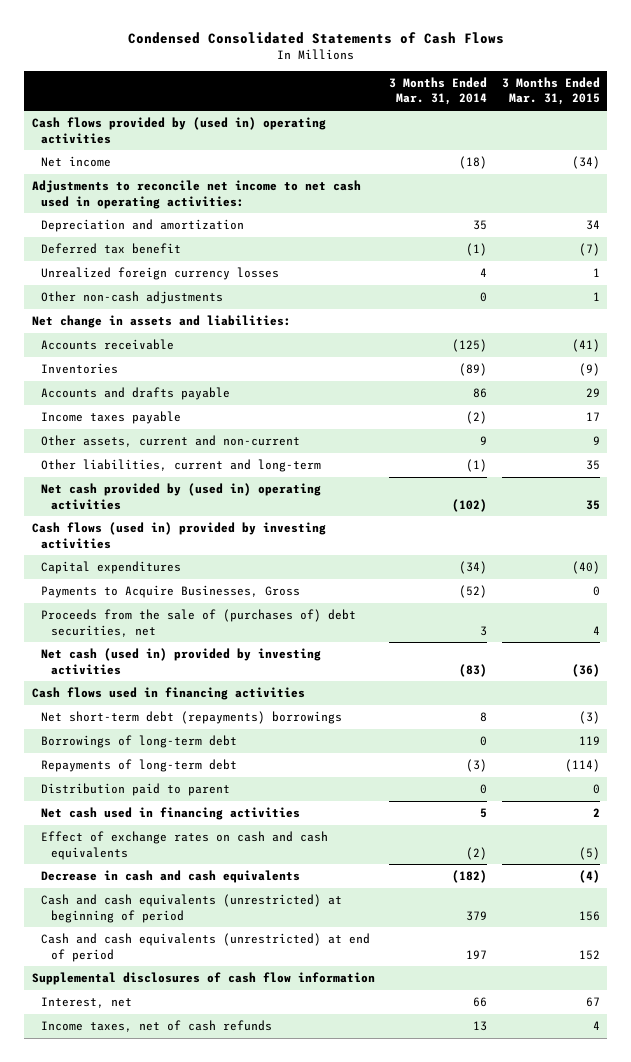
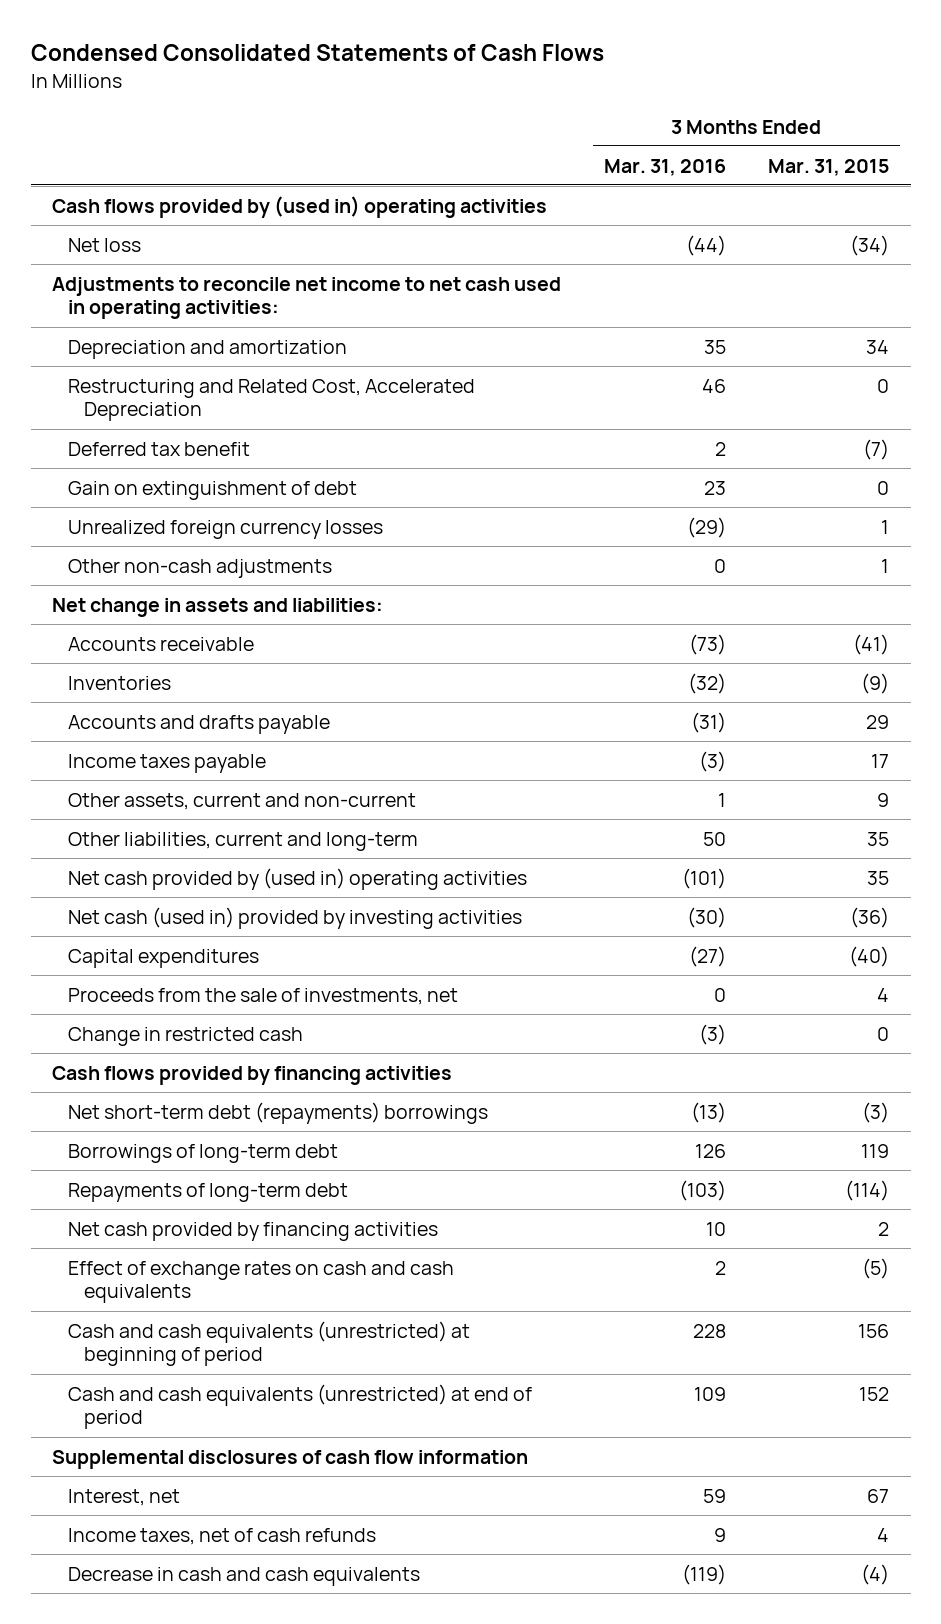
- | 3 Months Ended Mar. 31, 2014 | 3 Months Ended Mar. 31, 2015
+ | 3 Months Ended Mar. 31, 2016 | 3 Months Ended Mar. 31, 2015
- Net income | (18) | (34)
+ Net loss | (44) | (34)
+ Restructuring and Related Cost, Accelerated Depreciation | 46 | 0
+ Gain on extinguishment of debt | 23 | 0
- Cash flows (used in) provided by investing activities
- Payments to Acquire Businesses, Gross | (52) | 0
- Proceeds from the sale of (purchases of) debt securities, net | 3 | 4
- Cash flows used in financing activities
moved down: Capital expenditures | (27) | (40)
+ Proceeds from the sale of investments, net | 0 | 4
+ Change in restricted cash | (3) | 0
+ Cash flows provided by financing activities
- Distribution paid to parent | 0 | 0
- Net cash used in financing activities | 5 | 2
+ Net cash provided by financing activities | 10 | 2
moved down: Decrease in cash and cash equivalents | (119) | (4)

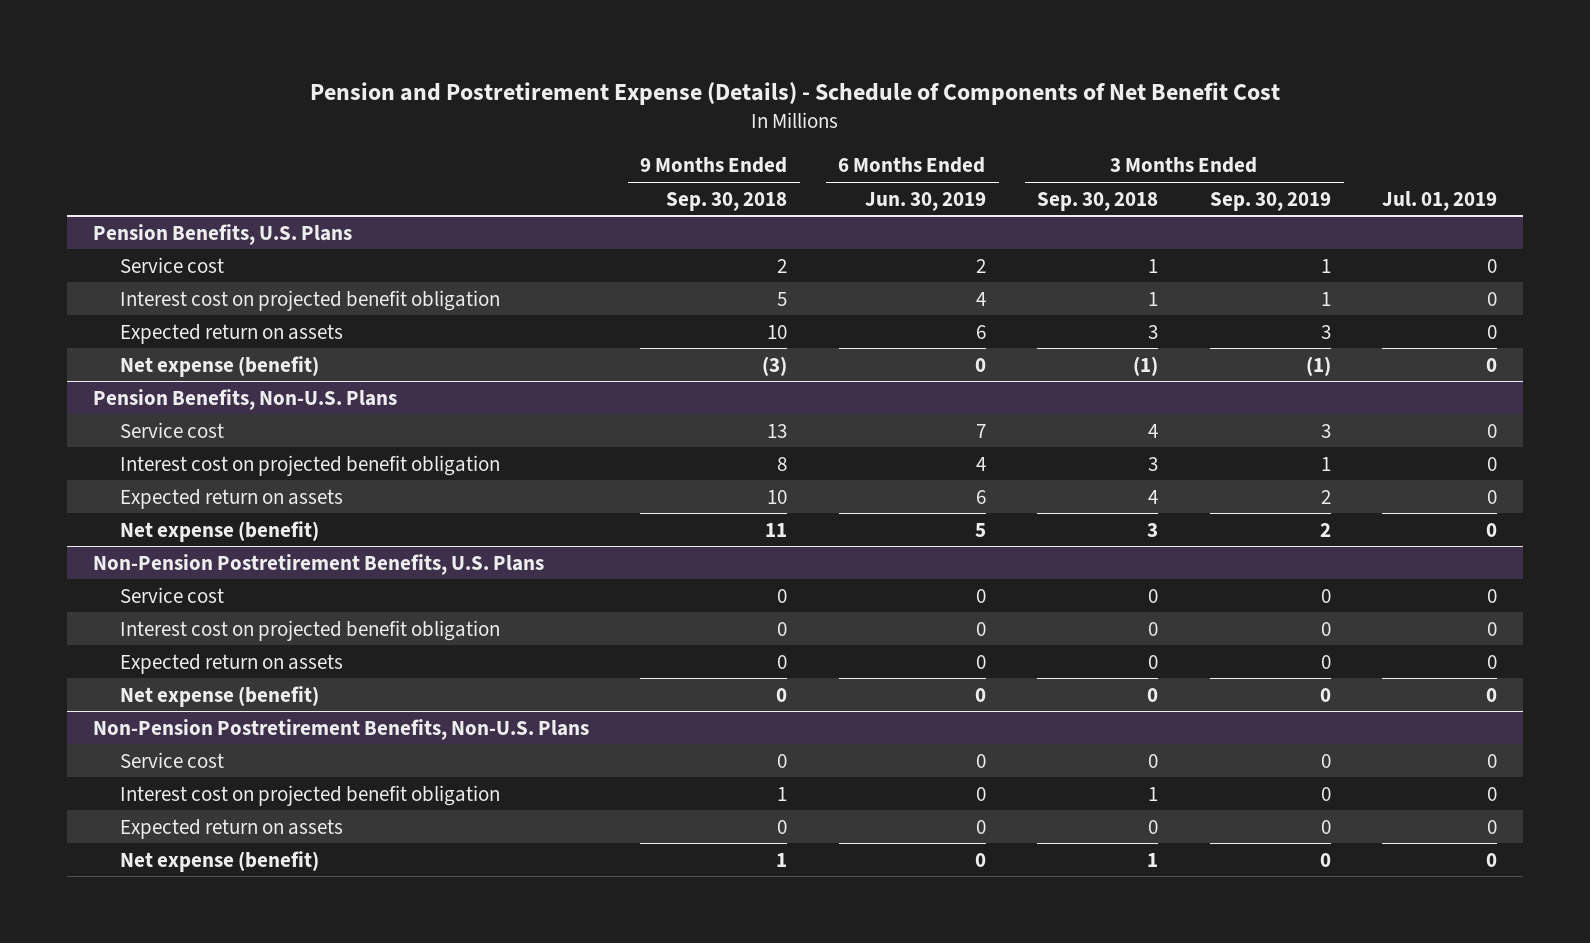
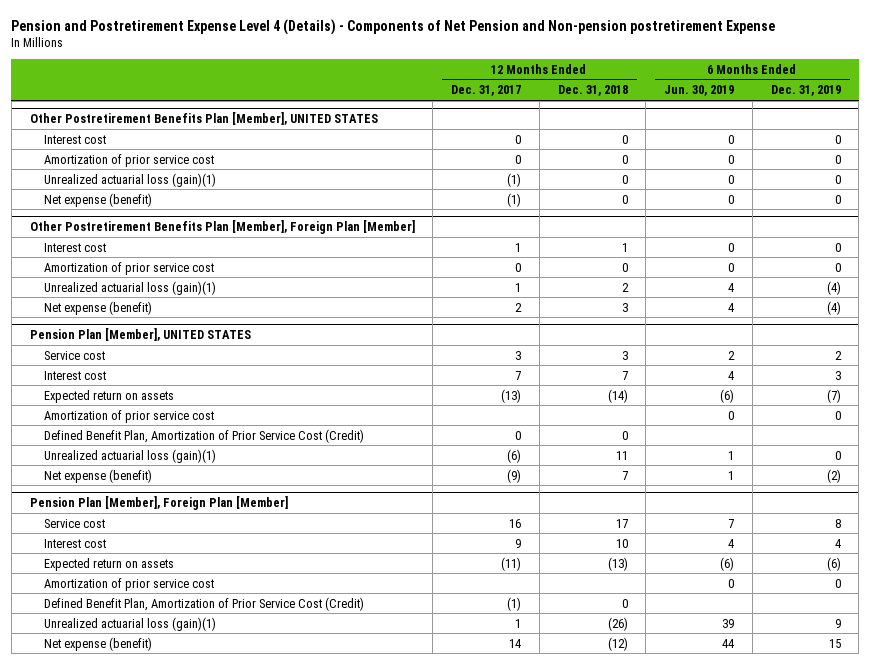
- Pension and Postretirement Expense (Details) - Schedule of Components of Net Benefit Cost
+ Pension and Postretirement Expense Level 4 (Details) - Components of Net Pension and Non-pension postretirement Expense
- | 9 Months Ended Sep. 30, 2018 | 6 Months Ended Jun. 30, 2019 | 3 Months Ended Sep. 30, 2018 | 3 Months Ended Sep. 30, 2019 | Jul. 01, 2019
+ | 12 Months Ended Dec. 31, 2017 | 12 Months Ended Dec. 31, 2018 | 6 Months Ended Jun. 30, 2019 | 6 Months Ended Dec. 31, 2019
- Pension Benefits, U.S. Plans
- Service cost | 2 | 2 | 1 | 1 | 0
- Interest cost on projected benefit obligation | 5 | 4 | 1 | 1 | 0
- Expected return on assets | 10 | 6 | 3 | 3 | 0
+ Other Postretirement Benefits Plan [Member], UNITED STATES
+ Interest cost | 0 | 0 | 0 | 0
+ Amortization of prior service cost | 0 | 0 | 0 | 0
+ Unrealized actuarial loss (gain)(1) | (1) | 0 | 0 | 0
- Pension Benefits, Non-U.S. Plans
+ Other Postretirement Benefits Plan [Member], Foreign Plan [Member]
+ Interest cost | 1 | 1 | 0 | 0
+ Amortization of prior service cost | 0 | 0 | 0 | 0
+ Unrealized actuarial loss (gain)(1) | 1 | 2 | 4 | (4)
+ Net expense (benefit) | 2 | 3 | 4 | (4)
+ Pension Plan [Member], UNITED STATES
+ Service cost | 3 | 3 | 2 | 2
+ Interest cost | 7 | 7 | 4 | 3
+ Expected return on assets | (13) | (14) | (6) | (7)
+ Amortization of prior service cost | | | 0 | 0
+ Defined Benefit Plan, Amortization of Prior Service Cost (Credit) | 0 | 0 | |
+ Unrealized actuarial loss (gain)(1) | (6) | 11 | 1 | 0
+ Net expense (benefit) | (9) | 7 | 1 | (2)
+ Pension Plan [Member], Foreign Plan [Member]
- Interest cost on projected benefit obligation | 8 | 4 | 3 | 1 | 0
- Expected return on assets | 10 | 6 | 4 | 2 | 0
- Net expense (benefit) | 11 | 5 | 3 | 2 | 0
- Non-Pension Postretirement Benefits, U.S. Plans
- Service cost | 0 | 0 | 0 | 0 | 0
- Interest cost on projected benefit obligation | 0 | 0 | 0 | 0 | 0
- Expected return on assets | 0 | 0 | 0 | 0 | 0
- Net expense (benefit) | 0 | 0 | 0 | 0 | 0
- Non-Pension Postretirement Benefits, Non-U.S. Plans
- Service cost | 0 | 0 | 0 | 0 | 0
- Interest cost on projected benefit obligation | 1 | 0 | 1 | 0 | 0
- Expected return on assets | 0 | 0 | 0 | 0 | 0
- Net expense (benefit) | 1 | 0 | 1 | 0 | 0
+ Interest cost | 9 | 10 | 4 | 4
+ Expected return on assets | (11) | (13) | (6) | (6)
+ Amortization of prior service cost | | | 0 | 0
+ Defined Benefit Plan, Amortization of Prior Service Cost (Credit) | (1) | 0 | |
+ Unrealized actuarial loss (gain)(1) | 1 | (26) | 39 | 9
+ Net expense (benefit) | 14 | (12) | 44 | 15

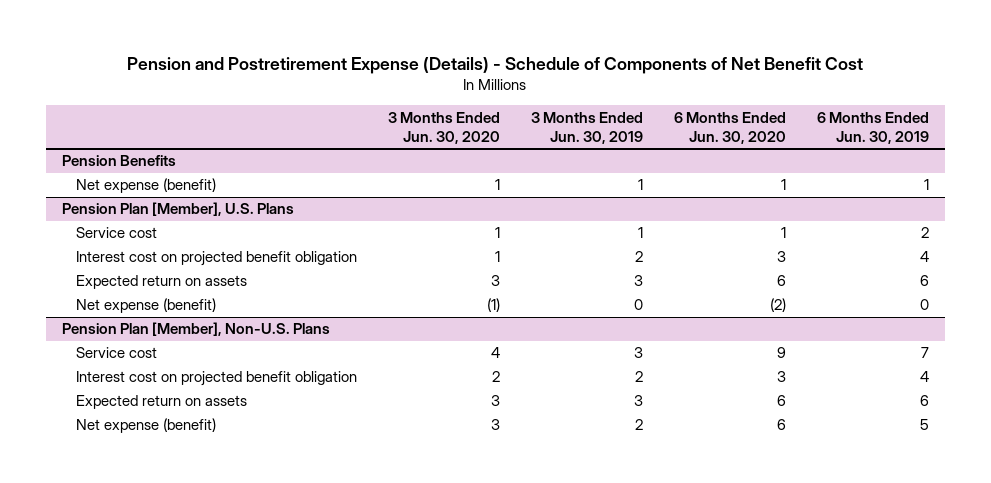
- Pension and Postretirement Expense Level 4 (Details) - Components of Net Pension and Non-pension postretirement Expense
+ Pension and Postretirement Expense (Details) - Schedule of Components of Net Benefit Cost
- | 12 Months Ended Dec. 31, 2017 | 12 Months Ended Dec. 31, 2018 | 6 Months Ended Jun. 30, 2019 | 6 Months Ended Dec. 31, 2019
+ | 3 Months Ended Jun. 30, 2020 | 3 Months Ended Jun. 30, 2019 | 6 Months Ended Jun. 30, 2020 | 6 Months Ended Jun. 30, 2019
- Other Postretirement Benefits Plan [Member], UNITED STATES
- Interest cost | 0 | 0 | 0 | 0
- Amortization of prior service cost | 0 | 0 | 0 | 0
- Unrealized actuarial loss (gain)(1) | (1) | 0 | 0 | 0
- Net expense (benefit) | (1) | 0 | 0 | 0
- Other Postretirement Benefits Plan [Member], Foreign Plan [Member]
- Interest cost | 1 | 1 | 0 | 0
- Amortization of prior service cost | 0 | 0 | 0 | 0
- Unrealized actuarial loss (gain)(1) | 1 | 2 | 4 | (4)
- Net expense (benefit) | 2 | 3 | 4 | (4)
- Pension Plan [Member], UNITED STATES
- Service cost | 3 | 3 | 2 | 2
- Interest cost | 7 | 7 | 4 | 3
- Expected return on assets | (13) | (14) | (6) | (7)
- Amortization of prior service cost | | | 0 | 0
- Defined Benefit Plan, Amortization of Prior Service Cost (Credit) | 0 | 0 | |
- Unrealized actuarial loss (gain)(1) | (6) | 11 | 1 | 0
+ Pension Benefits
- Pension Plan [Member], Foreign Plan [Member]
+ Pension Plan [Member], U.S. Plans
+ Service cost | 1 | 1 | 1 | 2
+ Interest cost on projected benefit obligation | 1 | 2 | 3 | 4
+ Expected return on assets | 3 | 3 | 6 | 6
+ Net expense (benefit) | (1) | 0 | (2) | 0
+ Pension Plan [Member], Non-U.S. Plans
- Interest cost | 9 | 10 | 4 | 4
- Expected return on assets | (11) | (13) | (6) | (6)
- Amortization of prior service cost | | | 0 | 0
- Defined Benefit Plan, Amortization of Prior Service Cost (Credit) | (1) | 0 | |
- Unrealized actuarial loss (gain)(1) | 1 | (26) | 39 | 9
- Net expense (benefit) | 14 | (12) | 44 | 15
+ Interest cost on projected benefit obligation | 2 | 2 | 3 | 4
+ Expected return on assets | 3 | 3 | 6 | 6
+ Net expense (benefit) | 3 | 2 | 6 | 5

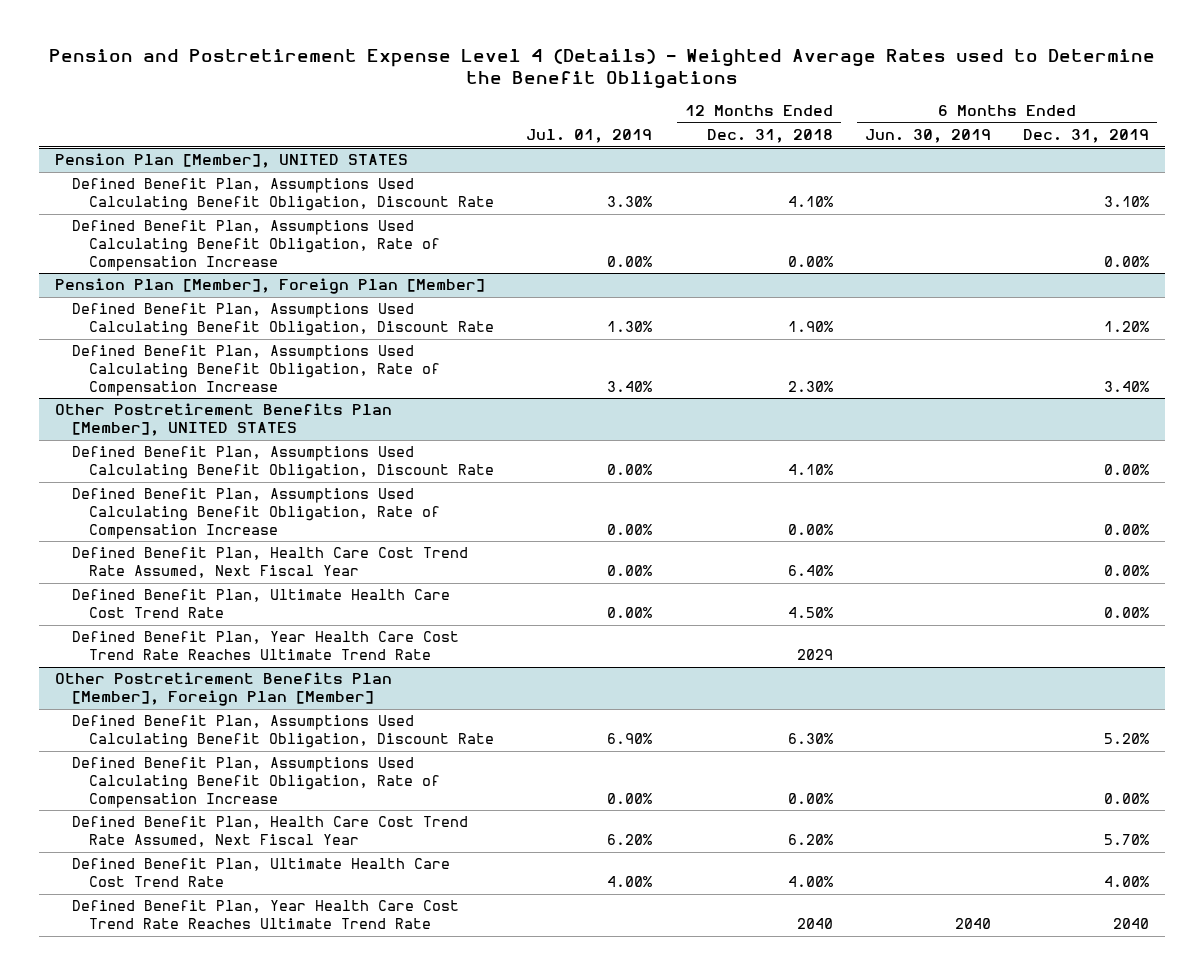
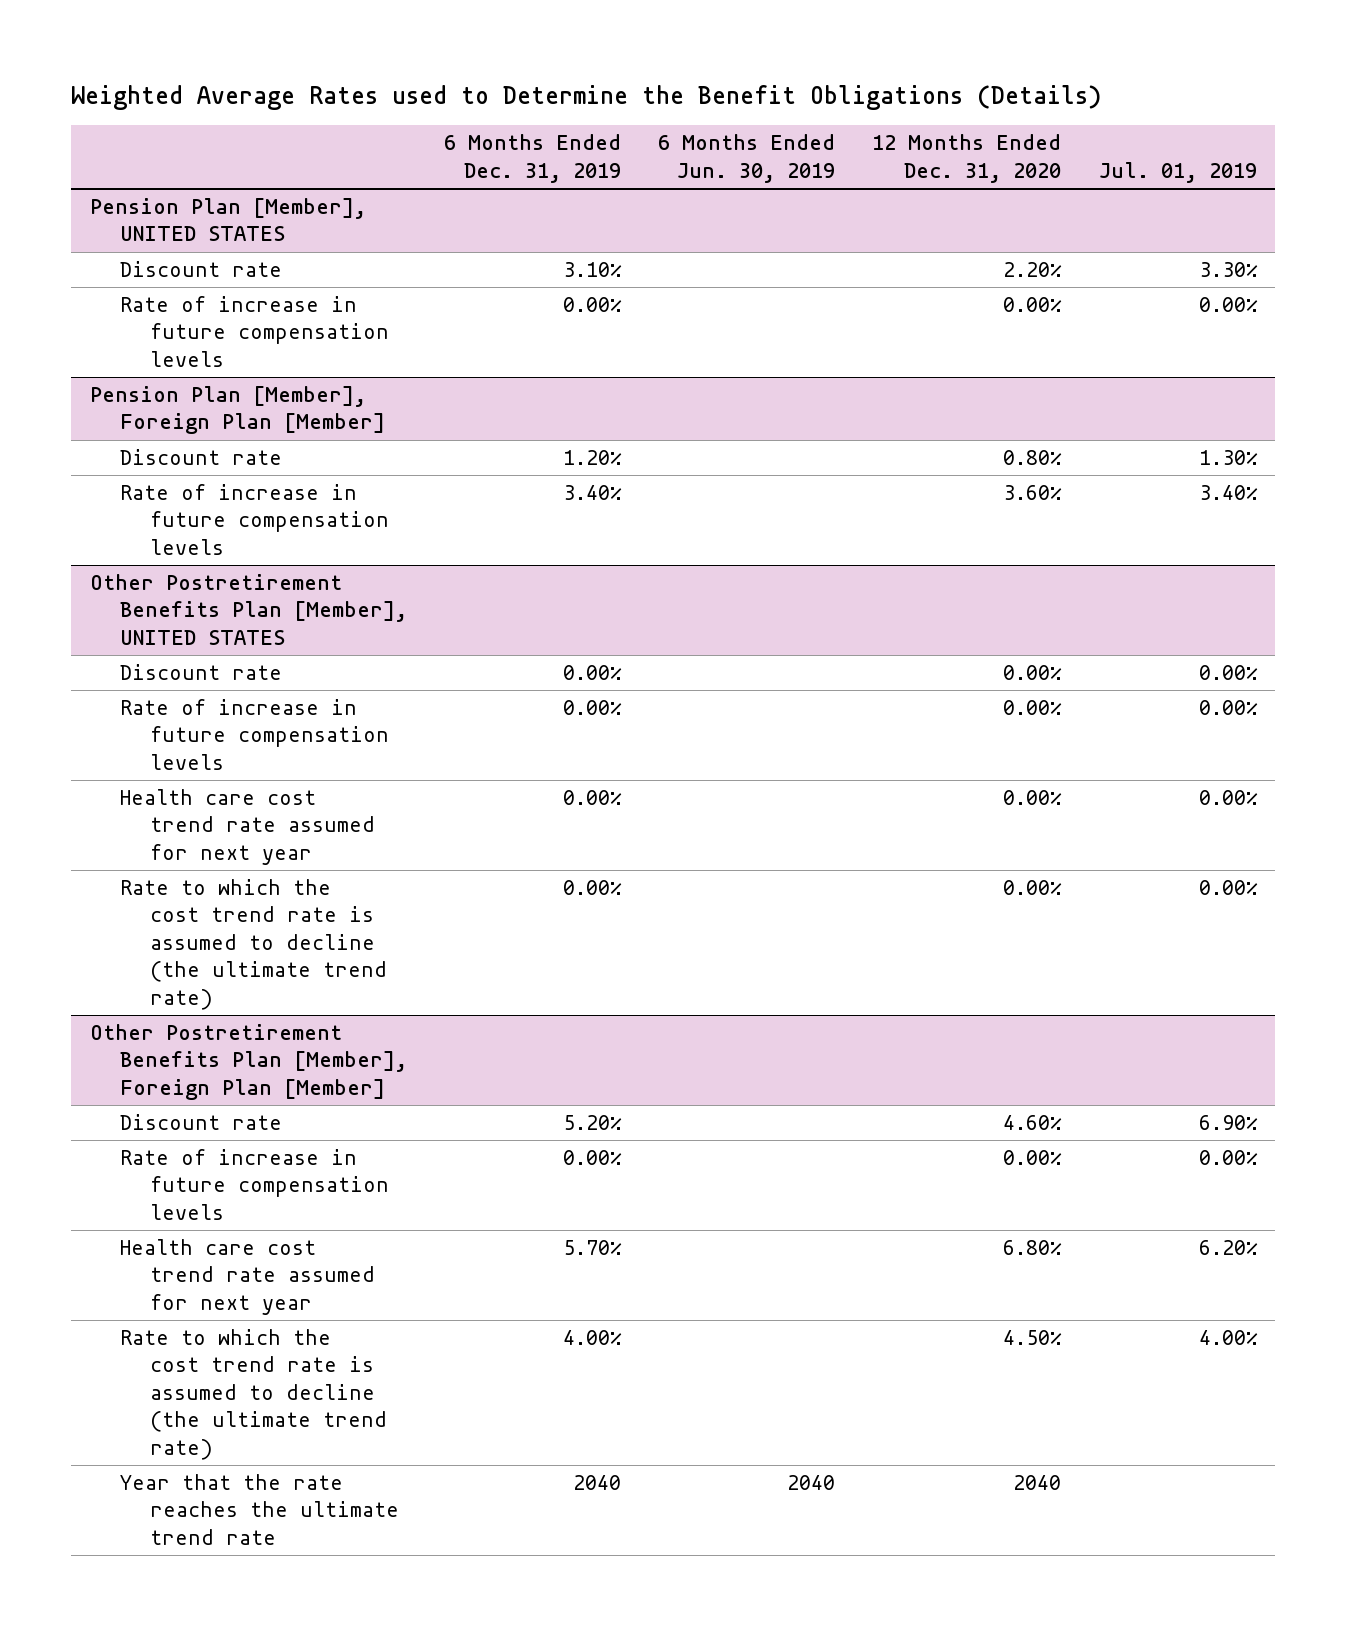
- Pension and Postretirement Expense Level 4 (Details) - Weighted Average Rates used to Determine the Benefit Obligations
+ Weighted Average Rates used to Determine the Benefit Obligations (Details)
- | Jul. 01, 2019 | 12 Months Ended Dec. 31, 2018 | 6 Months Ended Jun. 30, 2019 | 6 Months Ended Dec. 31, 2019
+ | 6 Months Ended Dec. 31, 2019 | 6 Months Ended Jun. 30, 2019 | 12 Months Ended Dec. 31, 2020 | Jul. 01, 2019
@ Pension Plan [Member], UNITED STATES
- Defined Benefit Plan, Assumptions Used Calculating Benefit Obligation, Discount Rate | 3.30% | 4.10% | | 3.10%
- Defined Benefit Plan, Assumptions Used Calculating Benefit Obligation, Rate of Compensation Increase | 0.00% | 0.00% | | 0.00%
+ Discount rate | 3.10% | | 2.20% | 3.30%
+ Rate of increase in future compensation levels | 0.00% | | 0.00% | 0.00%
@ Pension Plan [Member], Foreign Plan [Member]
- Defined Benefit Plan, Assumptions Used Calculating Benefit Obligation, Discount Rate | 1.30% | 1.90% | | 1.20%
- Defined Benefit Plan, Assumptions Used Calculating Benefit Obligation, Rate of Compensation Increase | 3.40% | 2.30% | | 3.40%
+ Discount rate | 1.20% | | 0.80% | 1.30%
+ Rate of increase in future compensation levels | 3.40% | | 3.60% | 3.40%
@ Other Postretirement Benefits Plan [Member], UNITED STATES
- Defined Benefit Plan, Assumptions Used Calculating Benefit Obligation, Discount Rate | 0.00% | 4.10% | | 0.00%
- Defined Benefit Plan, Assumptions Used Calculating Benefit Obligation, Rate of Compensation Increase | 0.00% | 0.00% | | 0.00%
- Defined Benefit Plan, Health Care Cost Trend Rate Assumed, Next Fiscal Year | 0.00% | 6.40% | | 0.00%
- Defined Benefit Plan, Ultimate Health Care Cost Trend Rate | 0.00% | 4.50% | | 0.00%
- Defined Benefit Plan, Year Health Care Cost Trend Rate Reaches Ultimate Trend Rate | | 2029 | |
+ Discount rate | 0.00% | | 0.00% | 0.00%
+ Rate of increase in future compensation levels | 0.00% | | 0.00% | 0.00%
+ Health care cost trend rate assumed for next year | 0.00% | | 0.00% | 0.00%
+ Rate to which the cost trend rate is assumed to decline (the ultimate trend rate) | 0.00% | | 0.00% | 0.00%
@ Other Postretirement Benefits Plan [Member], Foreign Plan [Member]
- Defined Benefit Plan, Assumptions Used Calculating Benefit Obligation, Discount Rate | 6.90% | 6.30% | | 5.20%
- Defined Benefit Plan, Assumptions Used Calculating Benefit Obligation, Rate of Compensation Increase | 0.00% | 0.00% | | 0.00%
- Defined Benefit Plan, Health Care Cost Trend Rate Assumed, Next Fiscal Year | 6.20% | 6.20% | | 5.70%
- Defined Benefit Plan, Ultimate Health Care Cost Trend Rate | 4.00% | 4.00% | | 4.00%
- Defined Benefit Plan, Year Health Care Cost Trend Rate Reaches Ultimate Trend Rate | | 2040 | 2040 | 2040
+ Discount rate | 5.20% | | 4.60% | 6.90%
+ Rate of increase in future compensation levels | 0.00% | | 0.00% | 0.00%
+ Health care cost trend rate assumed for next year | 5.70% | | 6.80% | 6.20%
+ Rate to which the cost trend rate is assumed to decline (the ultimate trend rate) | 4.00% | | 4.50% | 4.00%
+ Year that the rate reaches the ultimate trend rate | 2040 | 2040 | 2040 |

